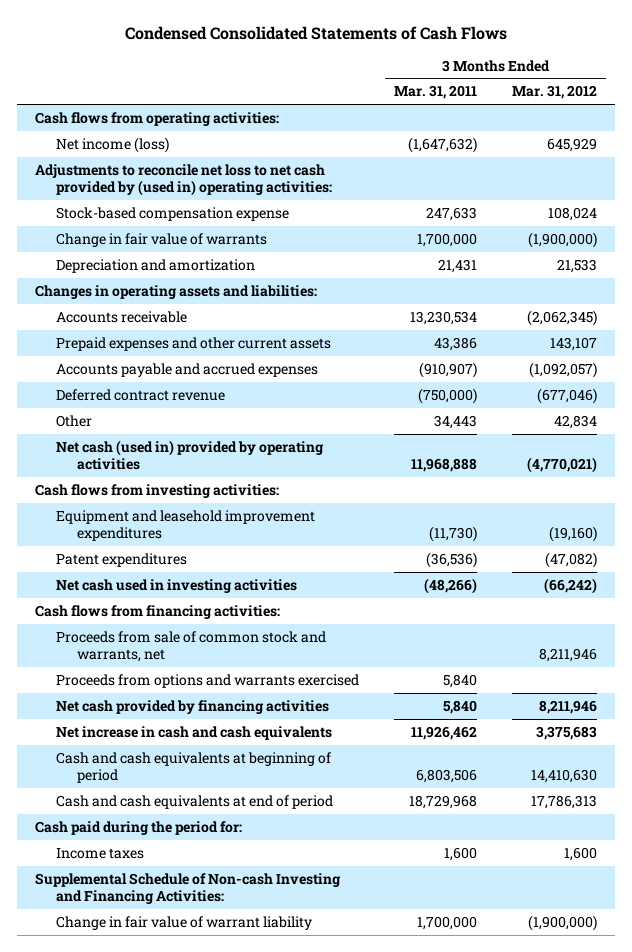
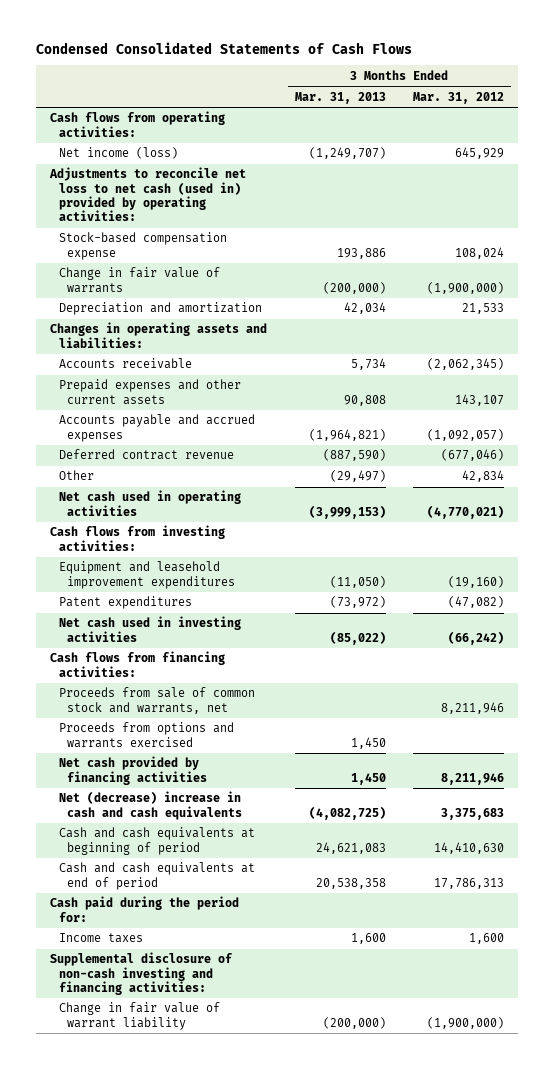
- | 3 Months Ended Mar. 31, 2011 | 3 Months Ended Mar. 31, 2012
+ | 3 Months Ended Mar. 31, 2013 | 3 Months Ended Mar. 31, 2012
- Adjustments to reconcile net loss to net cash provided by (used in) operating activities:
+ Adjustments to reconcile net loss to net cash (used in) provided by operating activities:
- Net cash (used in) provided by operating activities | 11,968,888 | (4,770,021)
+ Net cash used in operating activities | (3,999,153) | (4,770,021)
- Net increase in cash and cash equivalents | 11,926,462 | 3,375,683
+ Net (decrease) increase in cash and cash equivalents | (4,082,725) | 3,375,683
- Supplemental Schedule of Non-cash Investing and Financing Activities:
+ Supplemental disclosure of non-cash investing and financing activities:

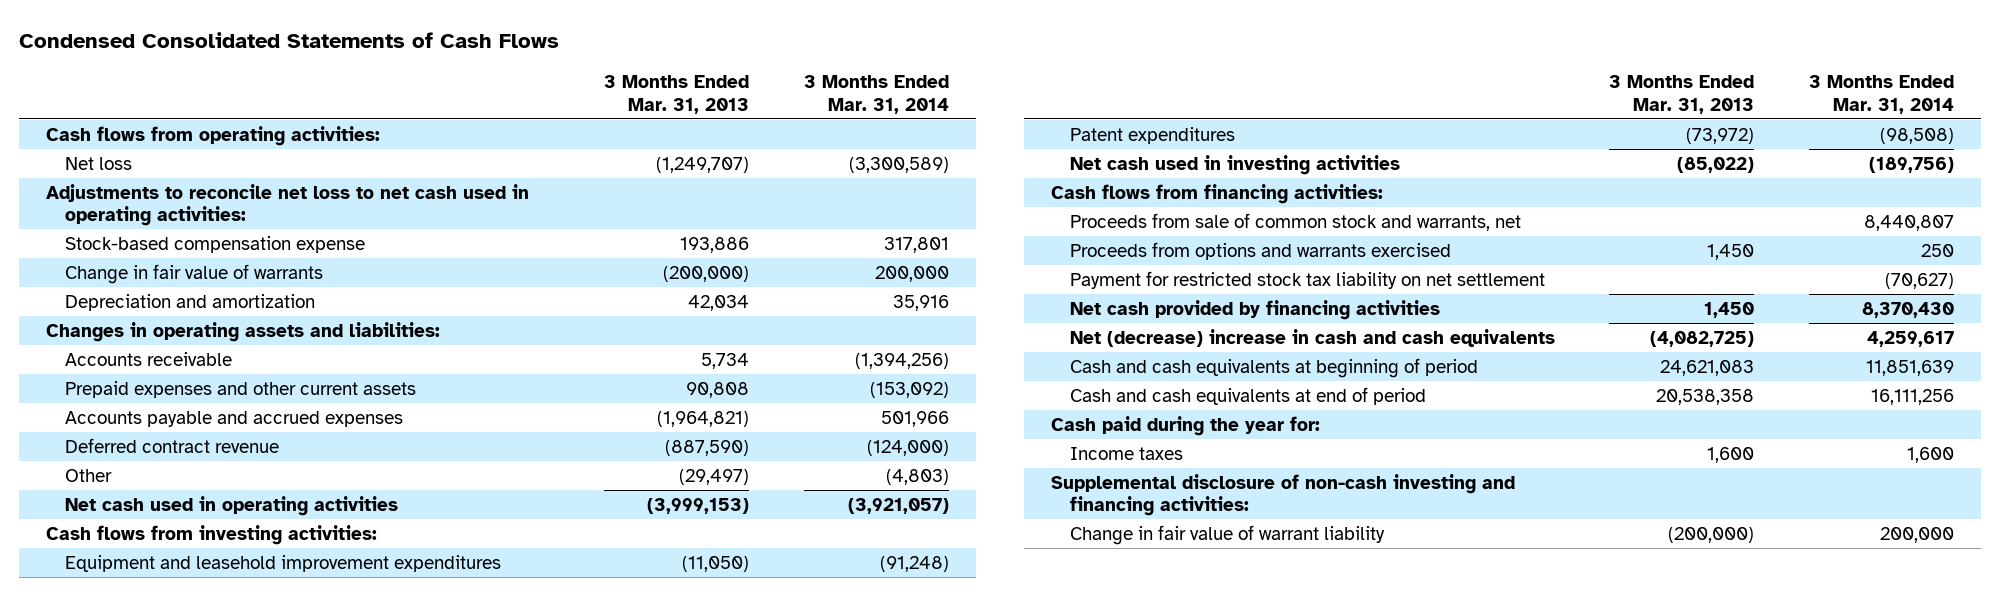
- | 3 Months Ended Mar. 31, 2013 | 3 Months Ended Mar. 31, 2012
+ | 3 Months Ended Mar. 31, 2013 | 3 Months Ended Mar. 31, 2014
- Net income (loss) | (1,249,707) | 645,929
- Adjustments to reconcile net loss to net cash (used in) provided by operating activities:
+ Net loss | (1,249,707) | (3,300,589)
+ Adjustments to reconcile net loss to net cash used in operating activities:
+ Payment for restricted stock tax liability on net settlement | | (70,627)
- Cash paid during the period for:
+ Cash paid during the year for:

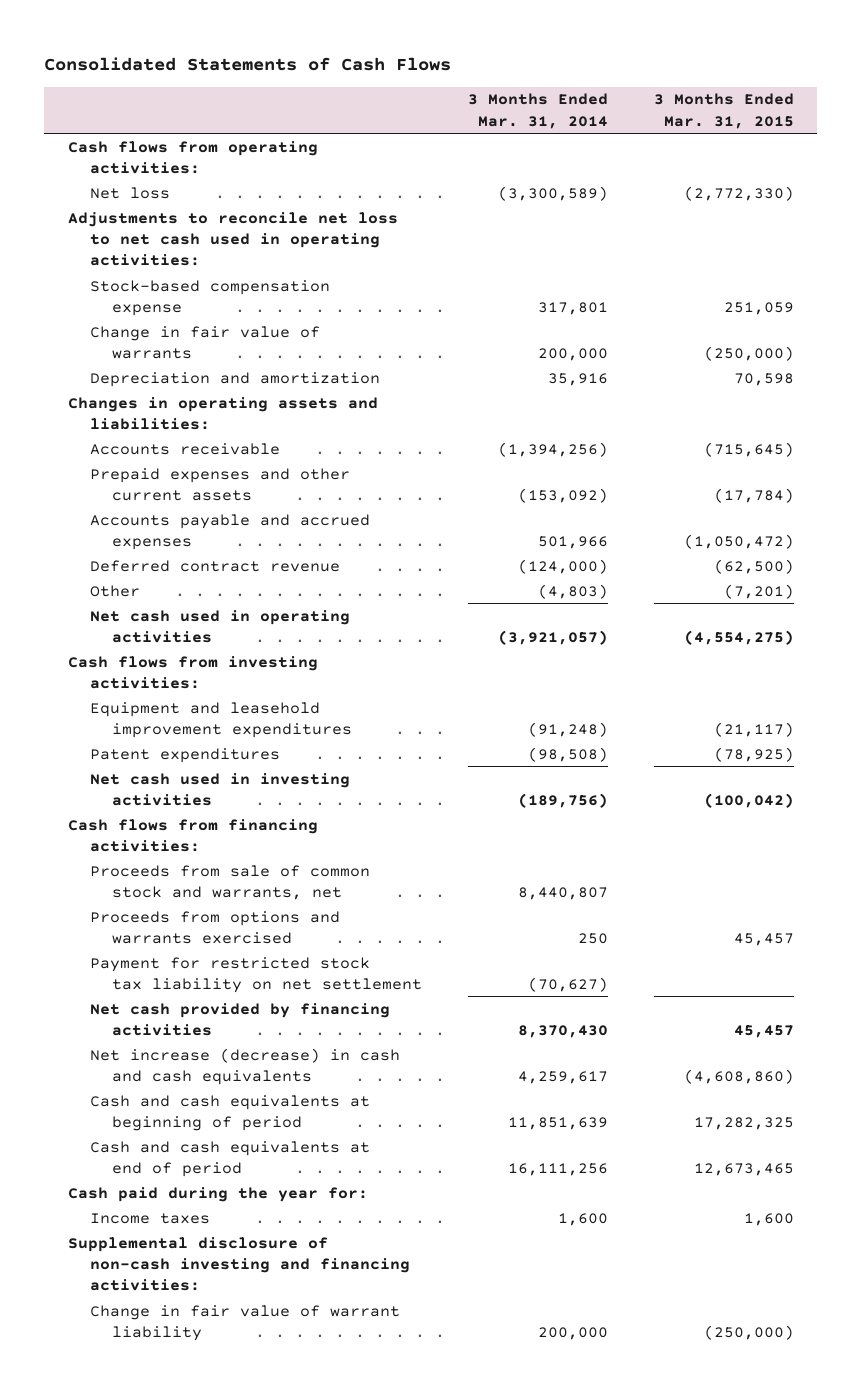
- Condensed Consolidated Statements of Cash Flows
+ Consolidated Statements of Cash Flows
- | 3 Months Ended Mar. 31, 2013 | 3 Months Ended Mar. 31, 2014
+ | 3 Months Ended Mar. 31, 2014 | 3 Months Ended Mar. 31, 2015
- Net (decrease) increase in cash and cash equivalents | (4,082,725) | 4,259,617
+ Net increase (decrease) in cash and cash equivalents | 4,259,617 | (4,608,860)

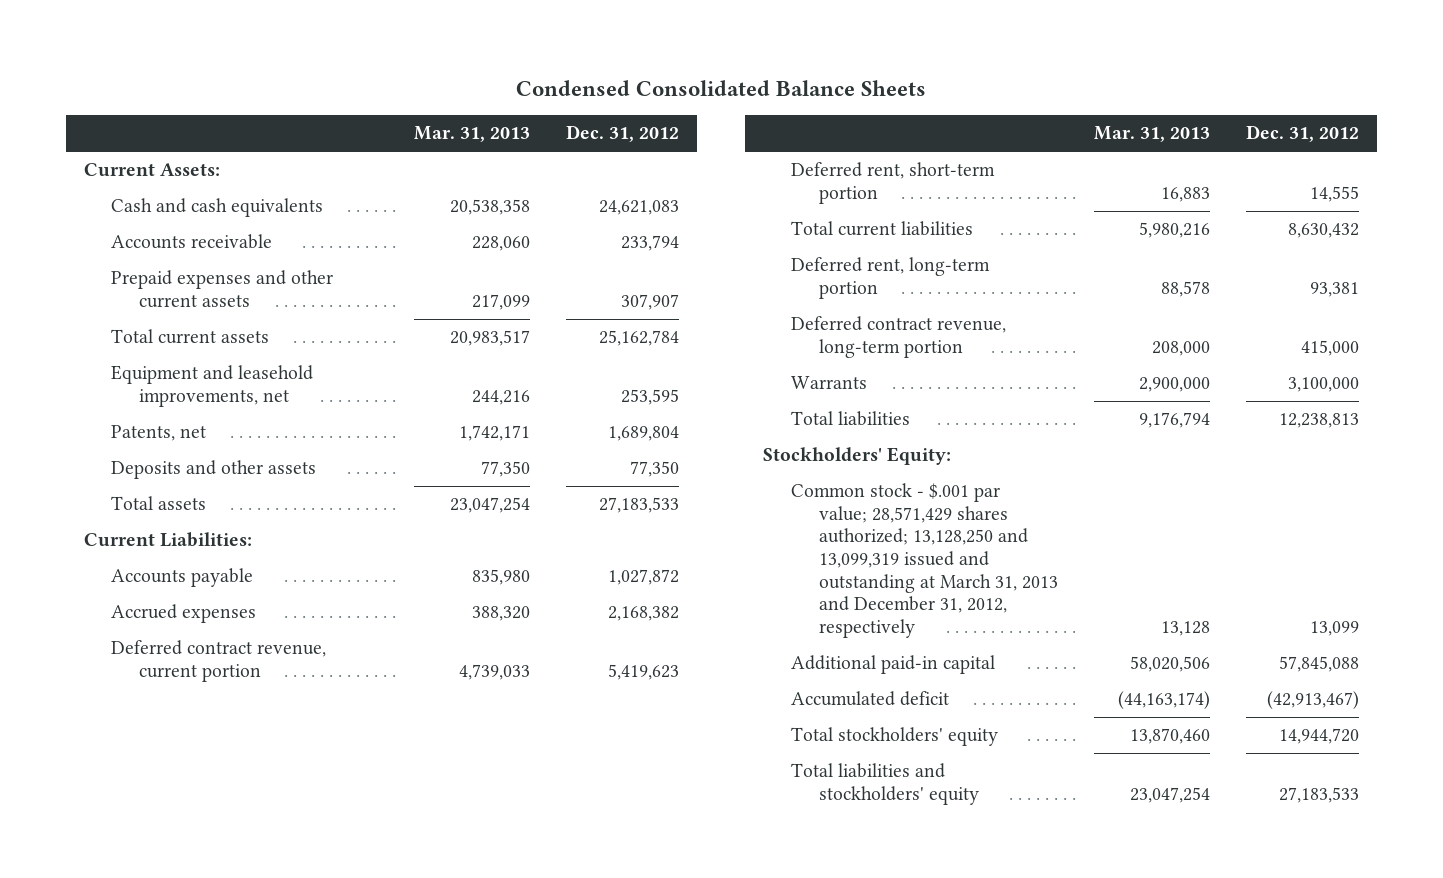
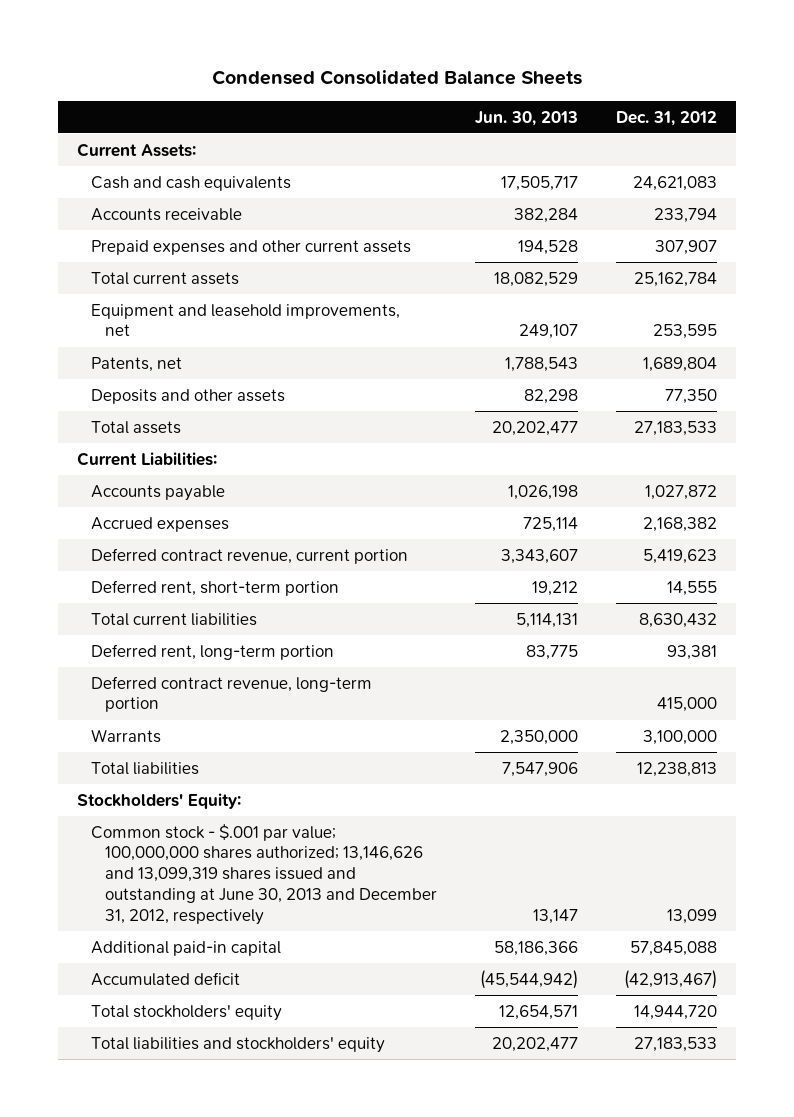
- | Mar. 31, 2013 | Dec. 31, 2012
+ | Jun. 30, 2013 | Dec. 31, 2012
- Common stock - $.001 par value; 28,571,429 shares authorized; 13,128,250 and 13,099,319 issued and outstanding at March 31, 2013 and December 31, 2012, respectively | 13,128 | 13,099
+ Common stock - $.001 par value; 100,000,000 shares authorized; 13,146,626 and 13,099,319 shares issued and outstanding at June 30, 2013 and December 31, 2012, respectively | 13,147 | 13,099

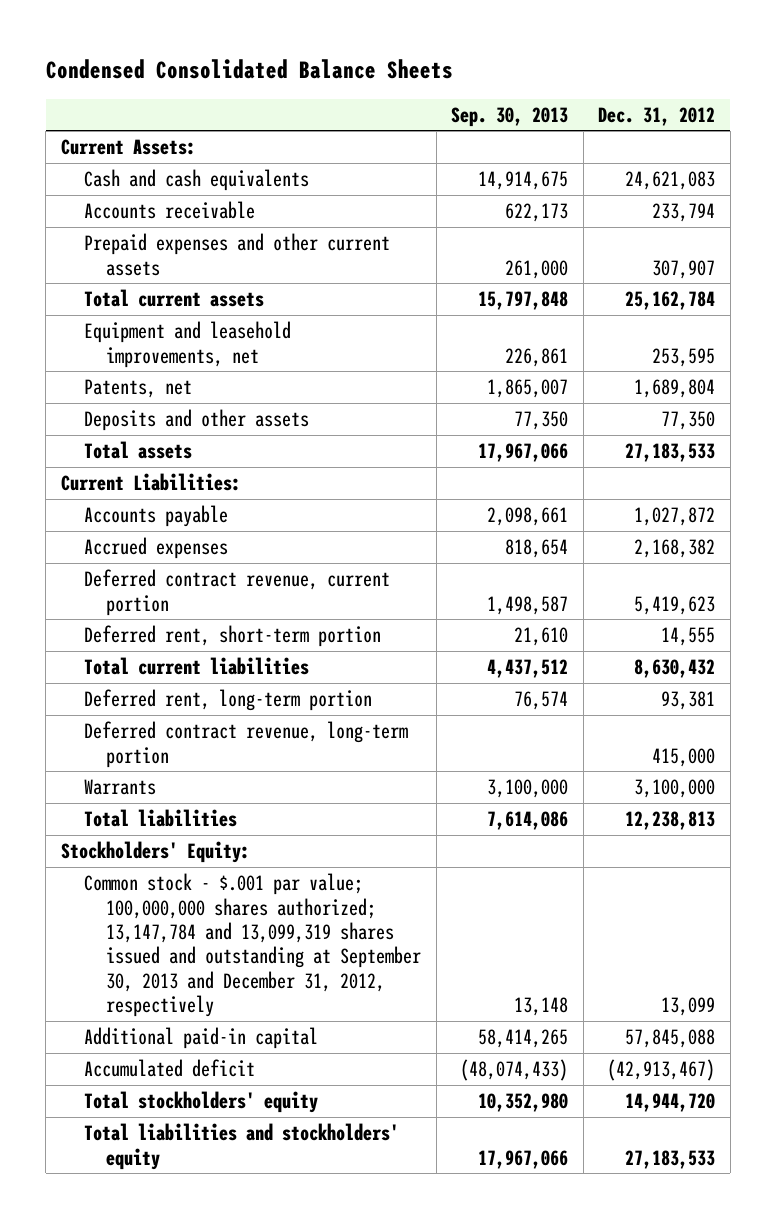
- | Jun. 30, 2013 | Dec. 31, 2012
+ | Sep. 30, 2013 | Dec. 31, 2012
- Common stock - $.001 par value; 100,000,000 shares authorized; 13,146,626 and 13,099,319 shares issued and outstanding at June 30, 2013 and December 31, 2012, respectively | 13,147 | 13,099
+ Common stock - $.001 par value; 100,000,000 shares authorized; 13,147,784 and 13,099,319 shares issued and outstanding at September 30, 2013 and December 31, 2012, respectively | 13,148 | 13,099

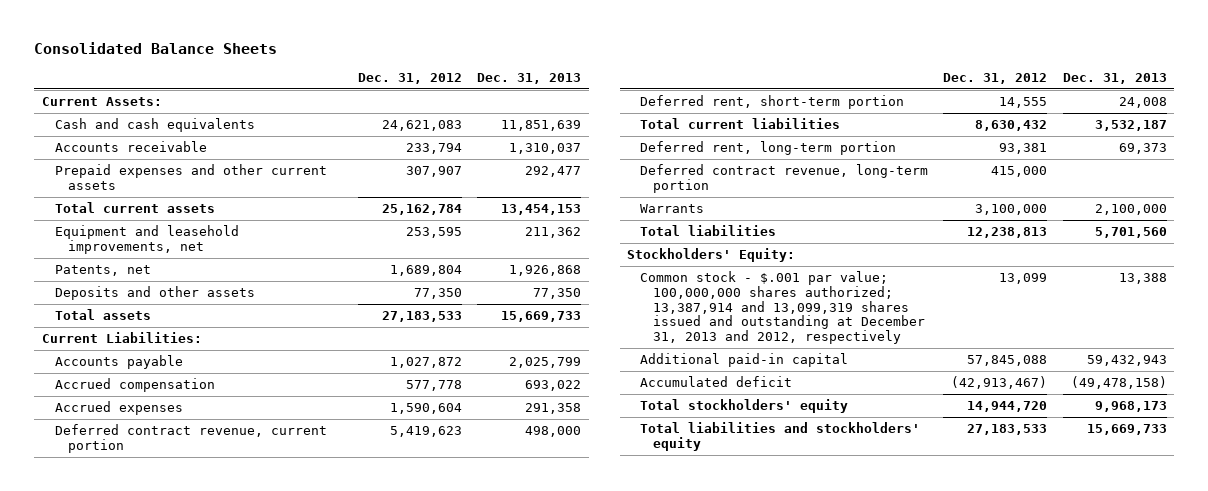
- Condensed Consolidated Balance Sheets
+ Consolidated Balance Sheets
- | Sep. 30, 2013 | Dec. 31, 2012
+ | Dec. 31, 2012 | Dec. 31, 2013
- Accrued expenses | 818,654 | 2,168,382
+ Accrued compensation | 577,778 | 693,022
+ Accrued expenses | 1,590,604 | 291,358
- Common stock - $.001 par value; 100,000,000 shares authorized; 13,147,784 and 13,099,319 shares issued and outstanding at September 30, 2013 and December 31, 2012, respectively | 13,148 | 13,099
+ Common stock - $.001 par value; 100,000,000 shares authorized; 13,387,914 and 13,099,319 shares issued and outstanding at December 31, 2013 and 2012, respectively | 13,099 | 13,388

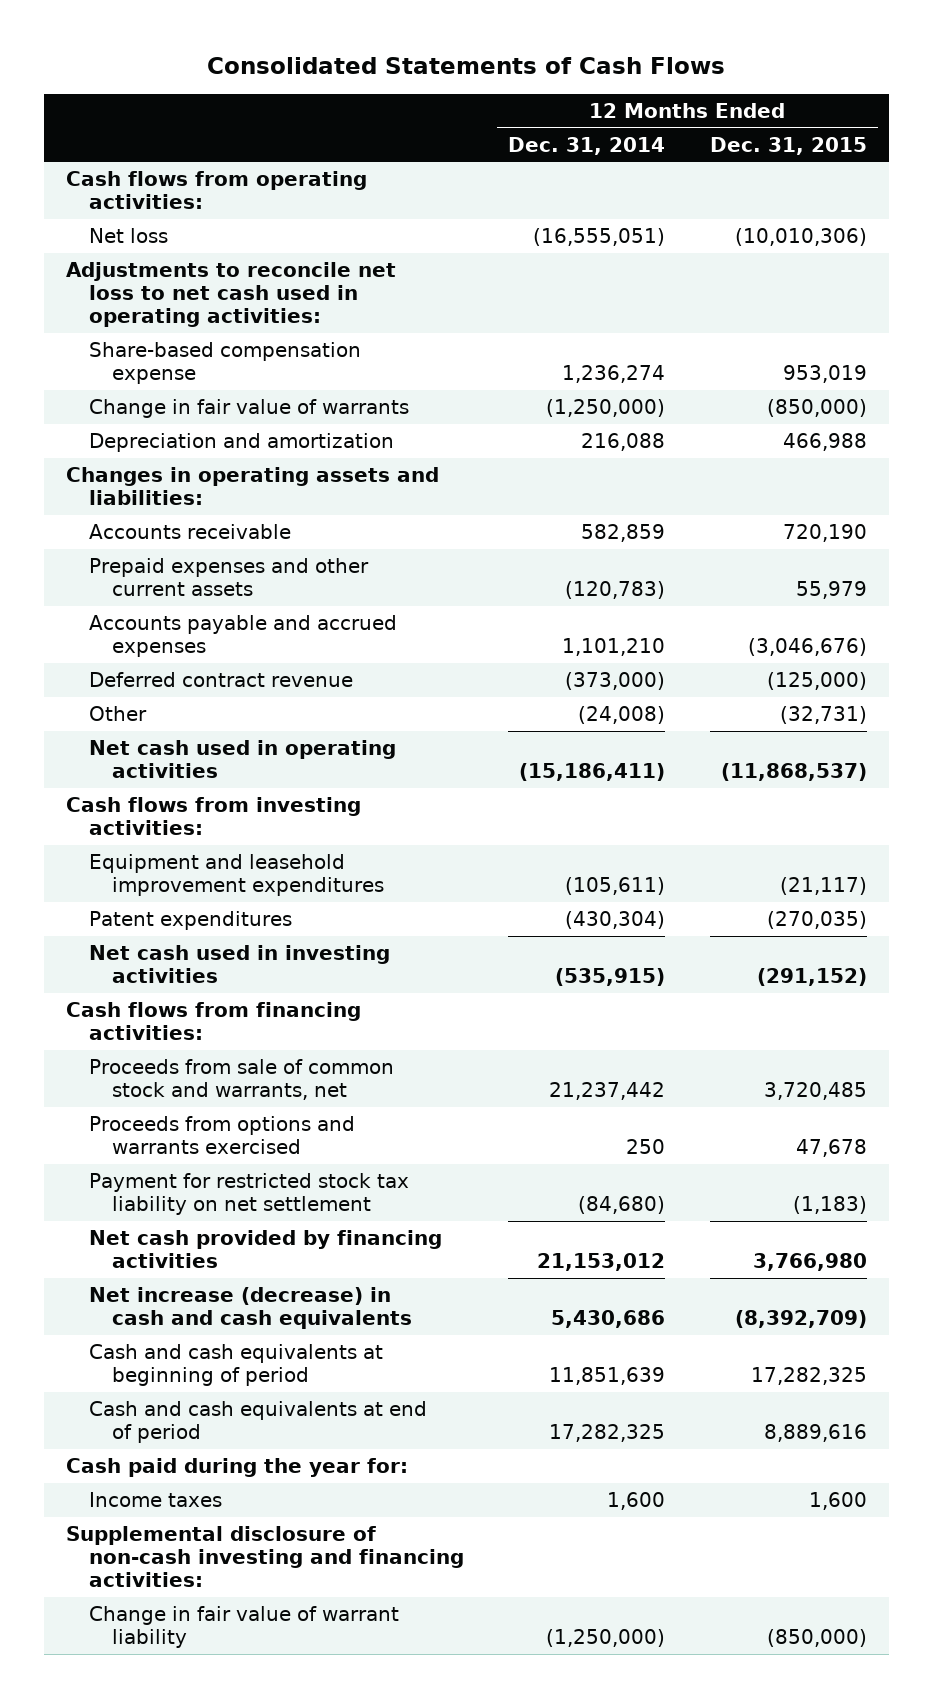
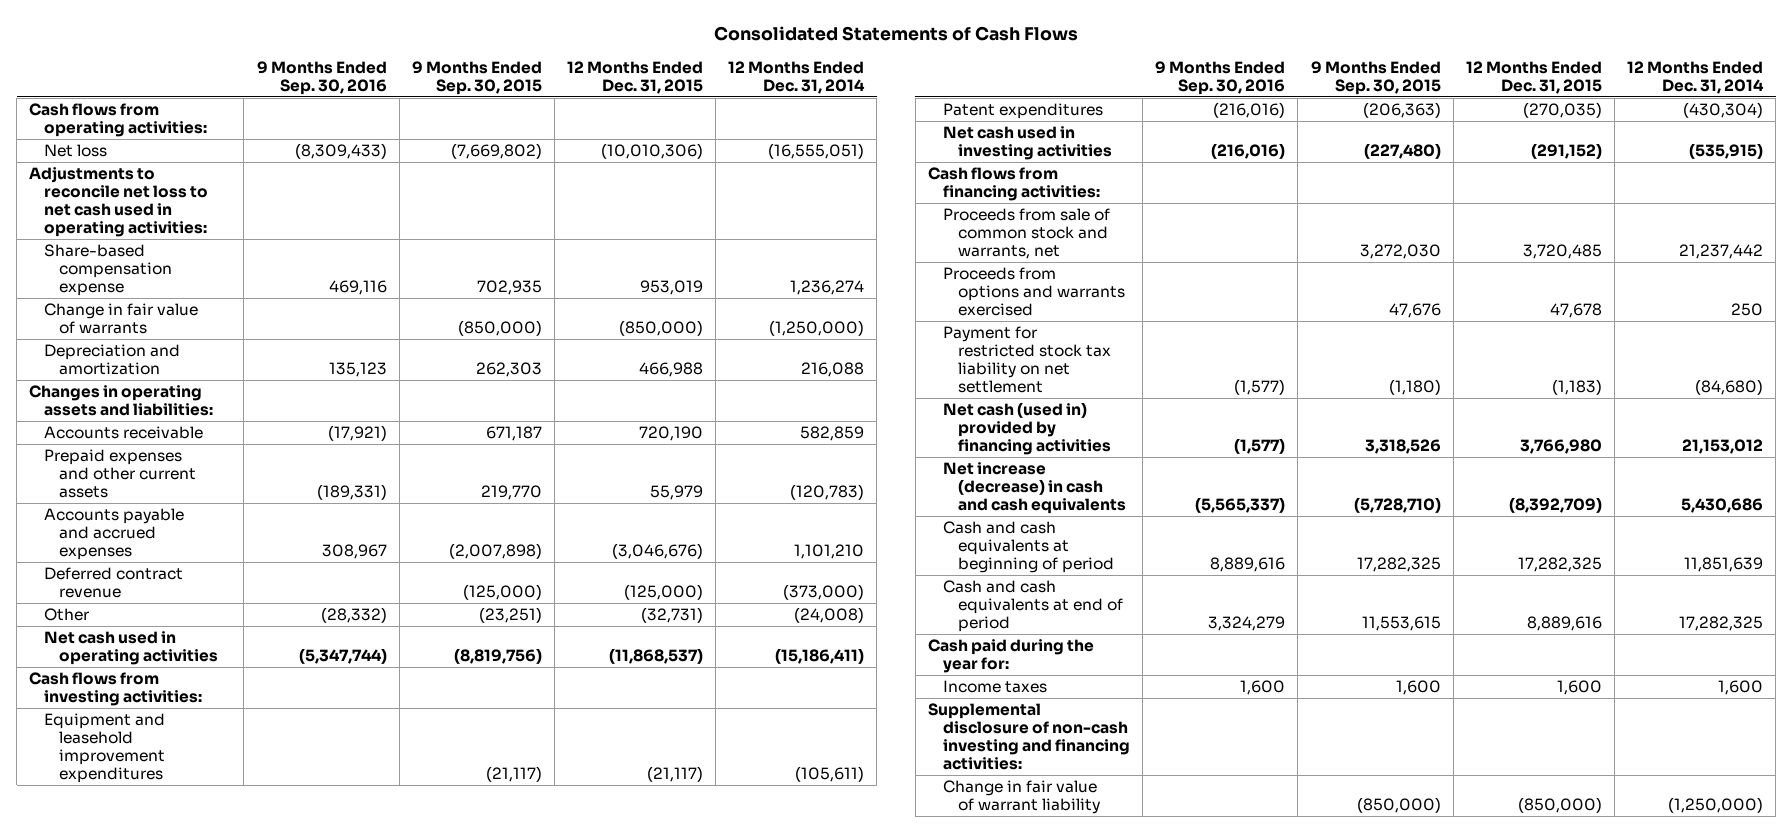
- | 12 Months Ended Dec. 31, 2014 | 12 Months Ended Dec. 31, 2015
+ | 9 Months Ended Sep. 30, 2016 | 9 Months Ended Sep. 30, 2015 | 12 Months Ended Dec. 31, 2015 | 12 Months Ended Dec. 31, 2014
- Net cash provided by financing activities | 21,153,012 | 3,766,980
+ Net cash (used in) provided by financing activities | (1,577) | 3,318,526 | 3,766,980 | 21,153,012

